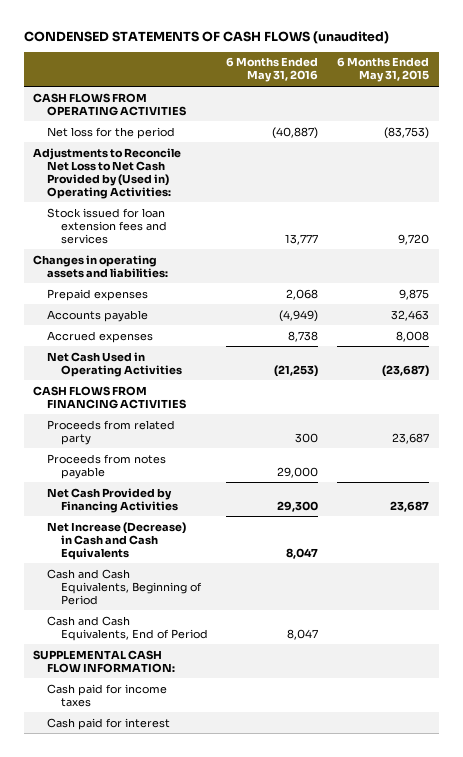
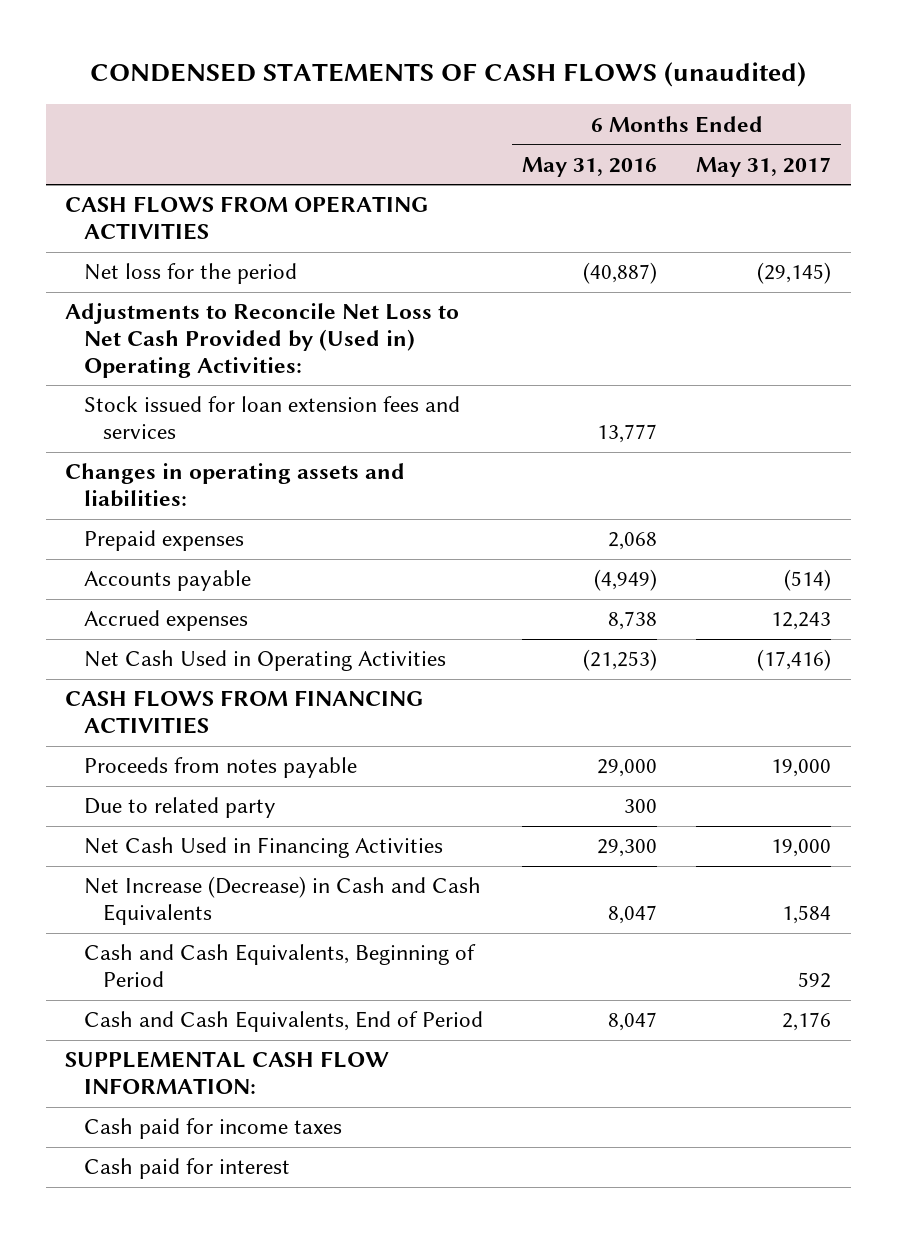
- | 6 Months Ended May 31, 2016 | 6 Months Ended May 31, 2015
+ | 6 Months Ended May 31, 2016 | 6 Months Ended May 31, 2017
- Proceeds from related party | 300 | 23,687
- Net Cash Provided by Financing Activities | 29,300 | 23,687
+ Due to related party | 300 |
+ Net Cash Used in Financing Activities | 29,300 | 19,000

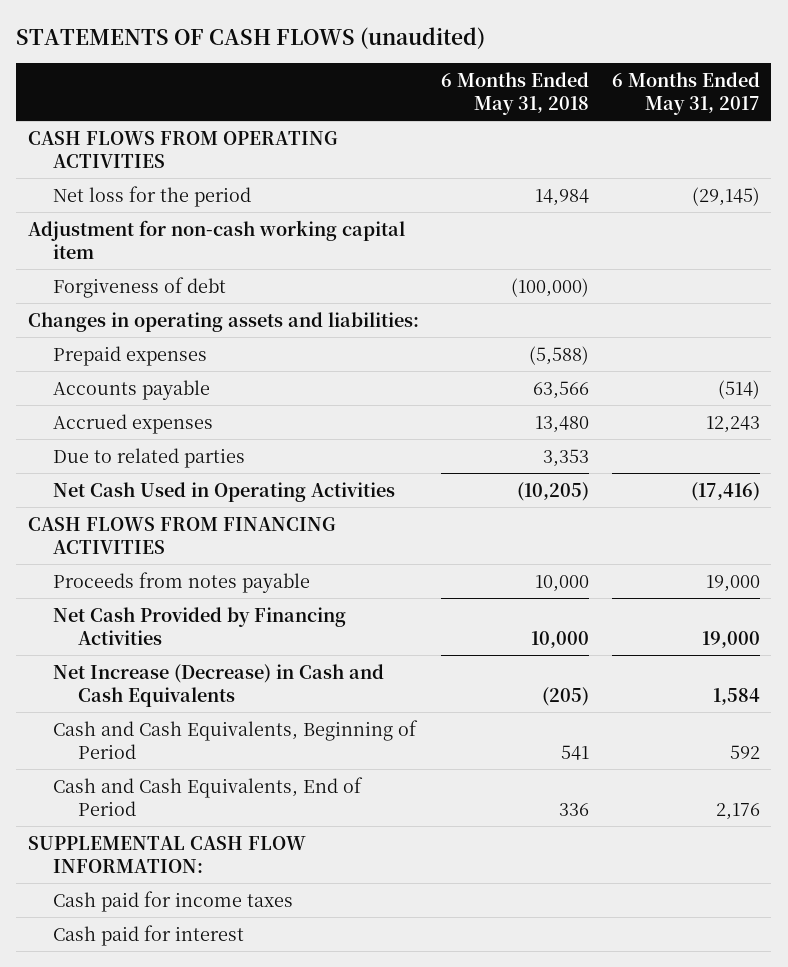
- CONDENSED STATEMENTS OF CASH FLOWS (unaudited)
+ STATEMENTS OF CASH FLOWS (unaudited)
- | 6 Months Ended May 31, 2016 | 6 Months Ended May 31, 2017
+ | 6 Months Ended May 31, 2018 | 6 Months Ended May 31, 2017
- Adjustments to Reconcile Net Loss to Net Cash Provided by (Used in) Operating Activities:
- Stock issued for loan extension fees and services | 13,777 |
+ Adjustment for non-cash working capital item
+ Forgiveness of debt | (100,000) |
+ Due to related parties | 3,353 |
- Due to related party | 300 |
- Net Cash Used in Financing Activities | 29,300 | 19,000
+ Net Cash Provided by Financing Activities | 10,000 | 19,000

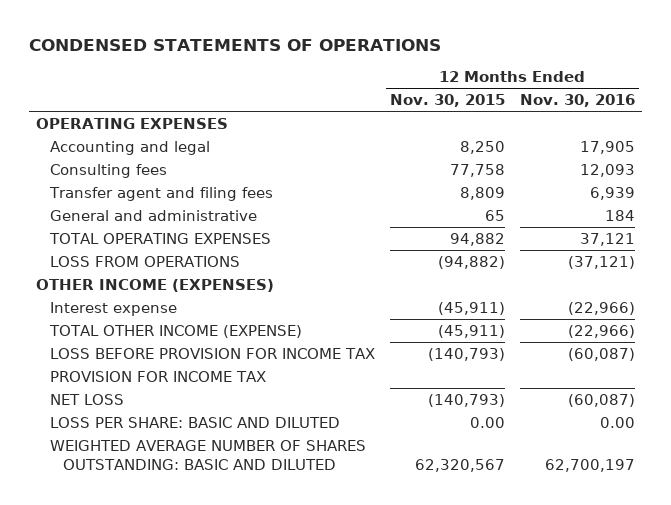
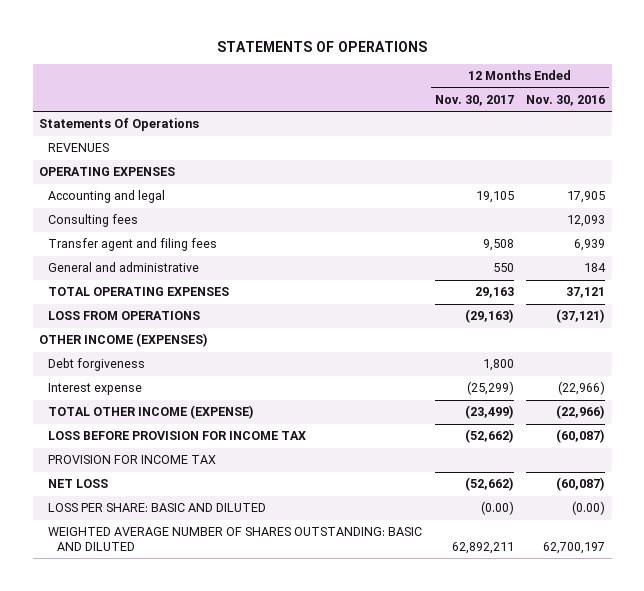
- CONDENSED STATEMENTS OF OPERATIONS
+ STATEMENTS OF OPERATIONS
- | 12 Months Ended Nov. 30, 2015 | 12 Months Ended Nov. 30, 2016
+ | 12 Months Ended Nov. 30, 2017 | 12 Months Ended Nov. 30, 2016
+ Statements Of Operations
+ REVENUES
+ Debt forgiveness | 1,800 |
- LOSS PER SHARE: BASIC AND DILUTED | 0.00 | 0.00
+ LOSS PER SHARE: BASIC AND DILUTED | (0.00) | (0.00)

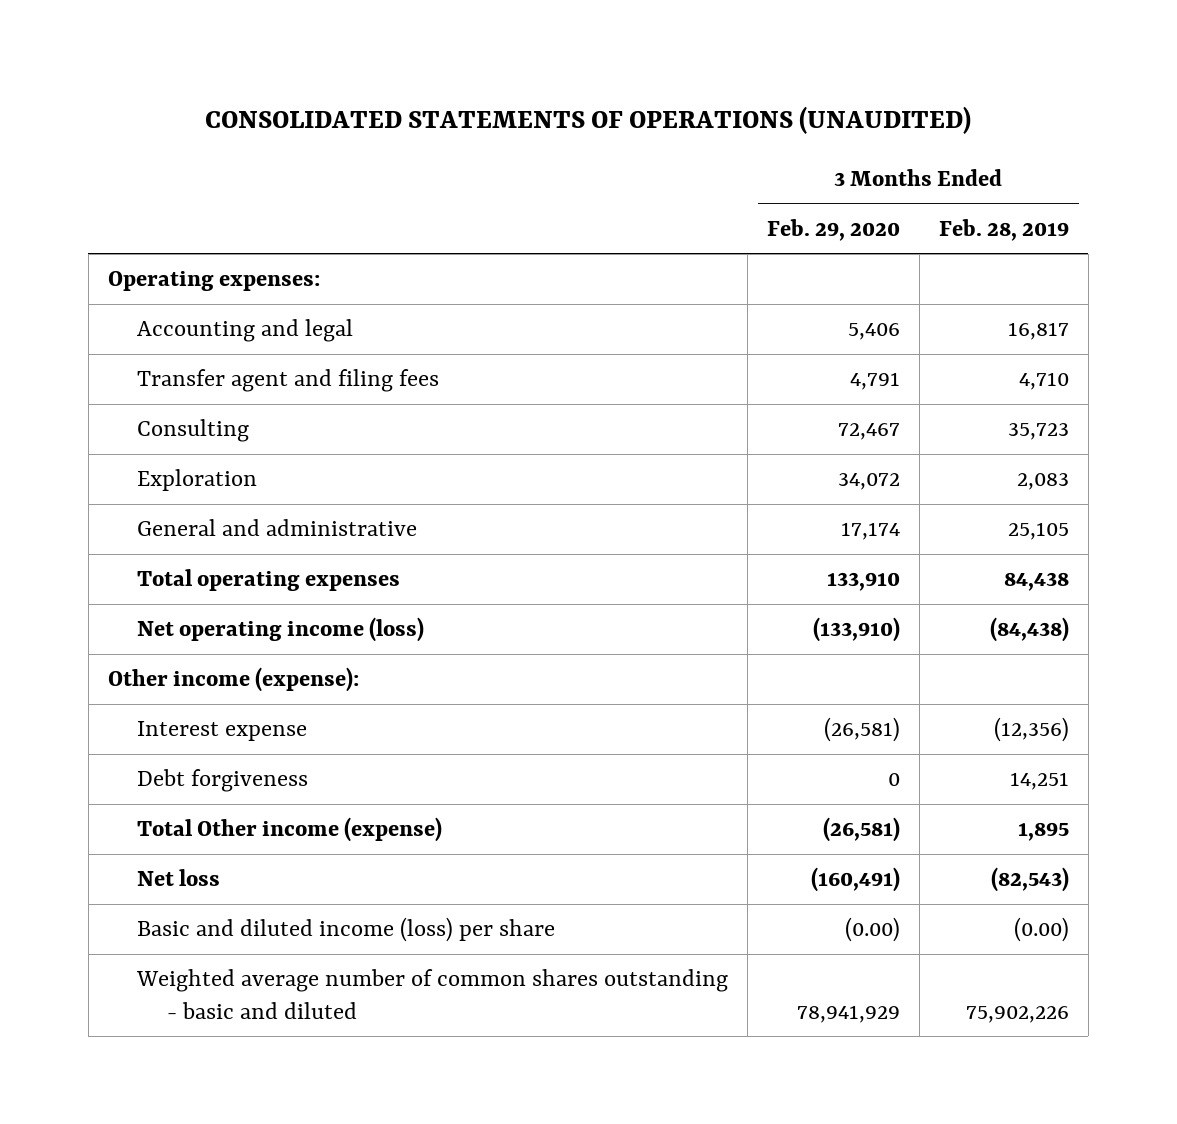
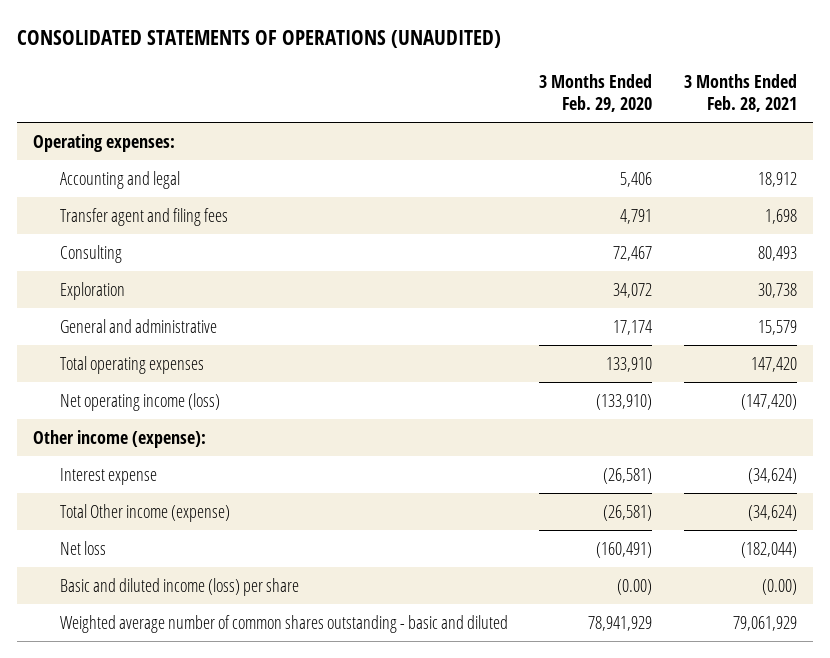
- | 3 Months Ended Feb. 29, 2020 | 3 Months Ended Feb. 28, 2019
+ | 3 Months Ended Feb. 29, 2020 | 3 Months Ended Feb. 28, 2021
- Debt forgiveness | 0 | 14,251

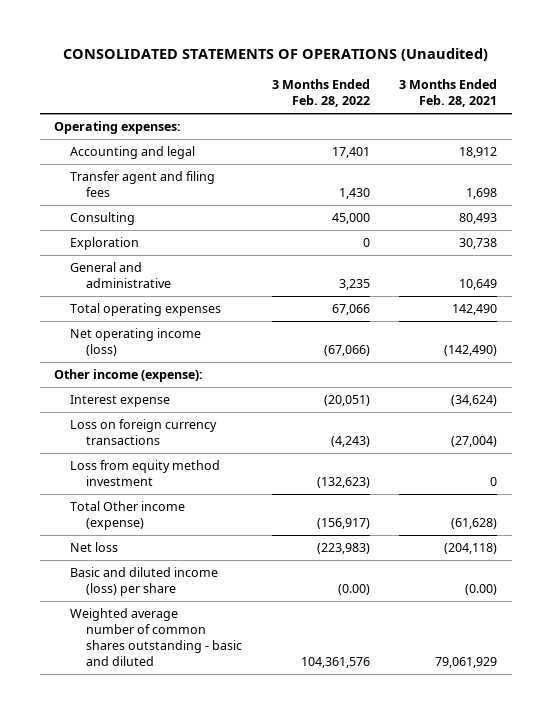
- CONSOLIDATED STATEMENTS OF OPERATIONS (UNAUDITED)
+ CONSOLIDATED STATEMENTS OF OPERATIONS (Unaudited)
- | 3 Months Ended Feb. 29, 2020 | 3 Months Ended Feb. 28, 2021
+ | 3 Months Ended Feb. 28, 2022 | 3 Months Ended Feb. 28, 2021
- General and administrative | 17,174 | 15,579
- Total operating expenses | 133,910 | 147,420
- Net operating income (loss) | (133,910) | (147,420)
+ General and administrative | 3,235 | 10,649
+ Total operating expenses | 67,066 | 142,490
+ Net operating income (loss) | (67,066) | (142,490)
- Total Other income (expense) | (26,581) | (34,624)
- Net loss | (160,491) | (182,044)
+ Loss on foreign currency transactions | (4,243) | (27,004)
+ Loss from equity method investment | (132,623) | 0
+ Total Other income (expense) | (156,917) | (61,628)
+ Net loss | (223,983) | (204,118)

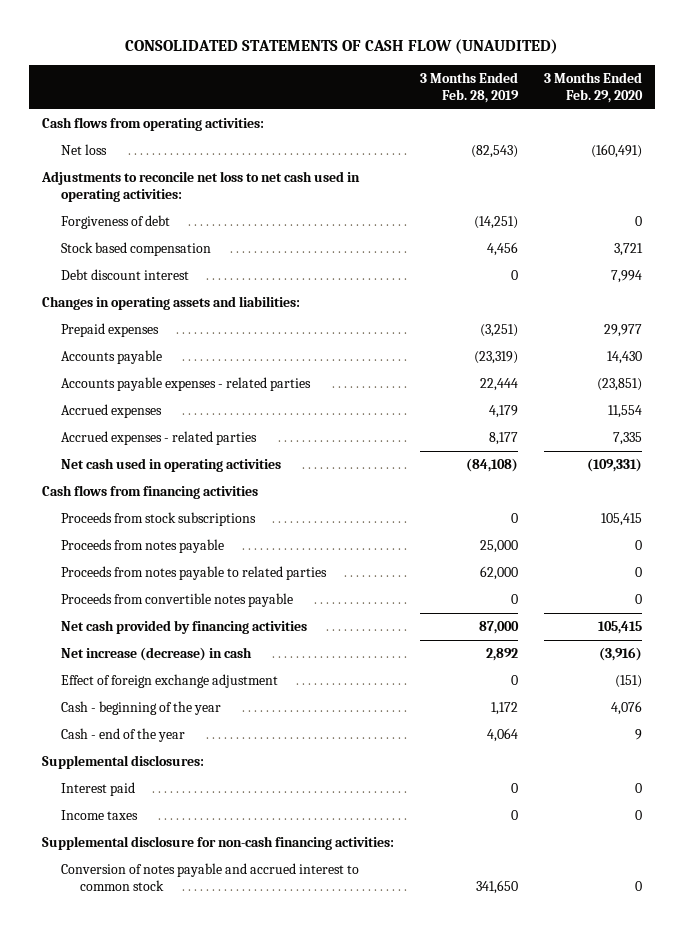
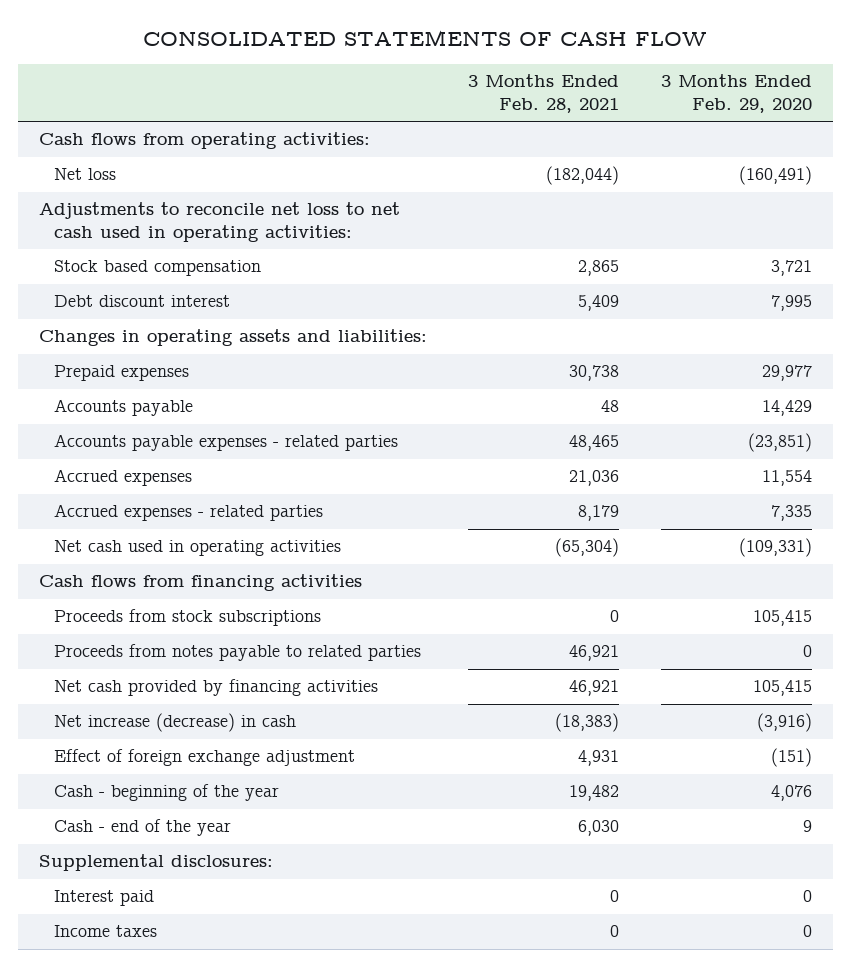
- CONSOLIDATED STATEMENTS OF CASH FLOW (UNAUDITED)
+ CONSOLIDATED STATEMENTS OF CASH FLOW
- | 3 Months Ended Feb. 28, 2019 | 3 Months Ended Feb. 29, 2020
+ | 3 Months Ended Feb. 28, 2021 | 3 Months Ended Feb. 29, 2020
- Forgiveness of debt | (14,251) | 0
- Debt discount interest | 0 | 7,994
+ Debt discount interest | 5,409 | 7,995
- Accounts payable | (23,319) | 14,430
+ Accounts payable | 48 | 14,429
- Proceeds from notes payable | 25,000 | 0
- Proceeds from convertible notes payable | 0 | 0
- Supplemental disclosure for non-cash financing activities:
- Conversion of notes payable and accrued interest to common stock | 341,650 | 0

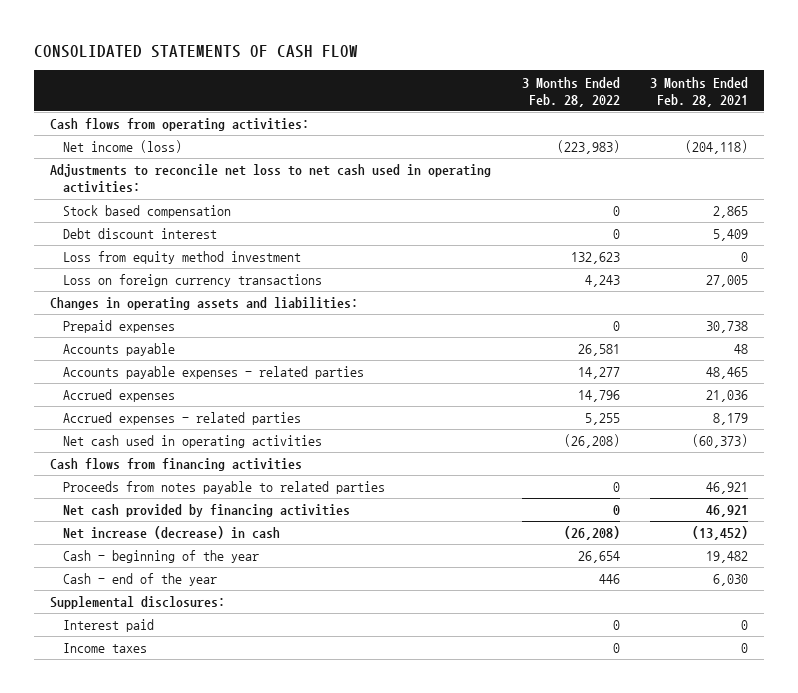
- | 3 Months Ended Feb. 28, 2021 | 3 Months Ended Feb. 29, 2020
+ | 3 Months Ended Feb. 28, 2022 | 3 Months Ended Feb. 28, 2021
- Net loss | (182,044) | (160,491)
+ Net income (loss) | (223,983) | (204,118)
+ Loss from equity method investment | 132,623 | 0
+ Loss on foreign currency transactions | 4,243 | 27,005
- Net cash used in operating activities | (65,304) | (109,331)
+ Net cash used in operating activities | (26,208) | (60,373)
- Proceeds from stock subscriptions | 0 | 105,415
- Net increase (decrease) in cash | (18,383) | (3,916)
- Effect of foreign exchange adjustment | 4,931 | (151)
+ Net increase (decrease) in cash | (26,208) | (13,452)

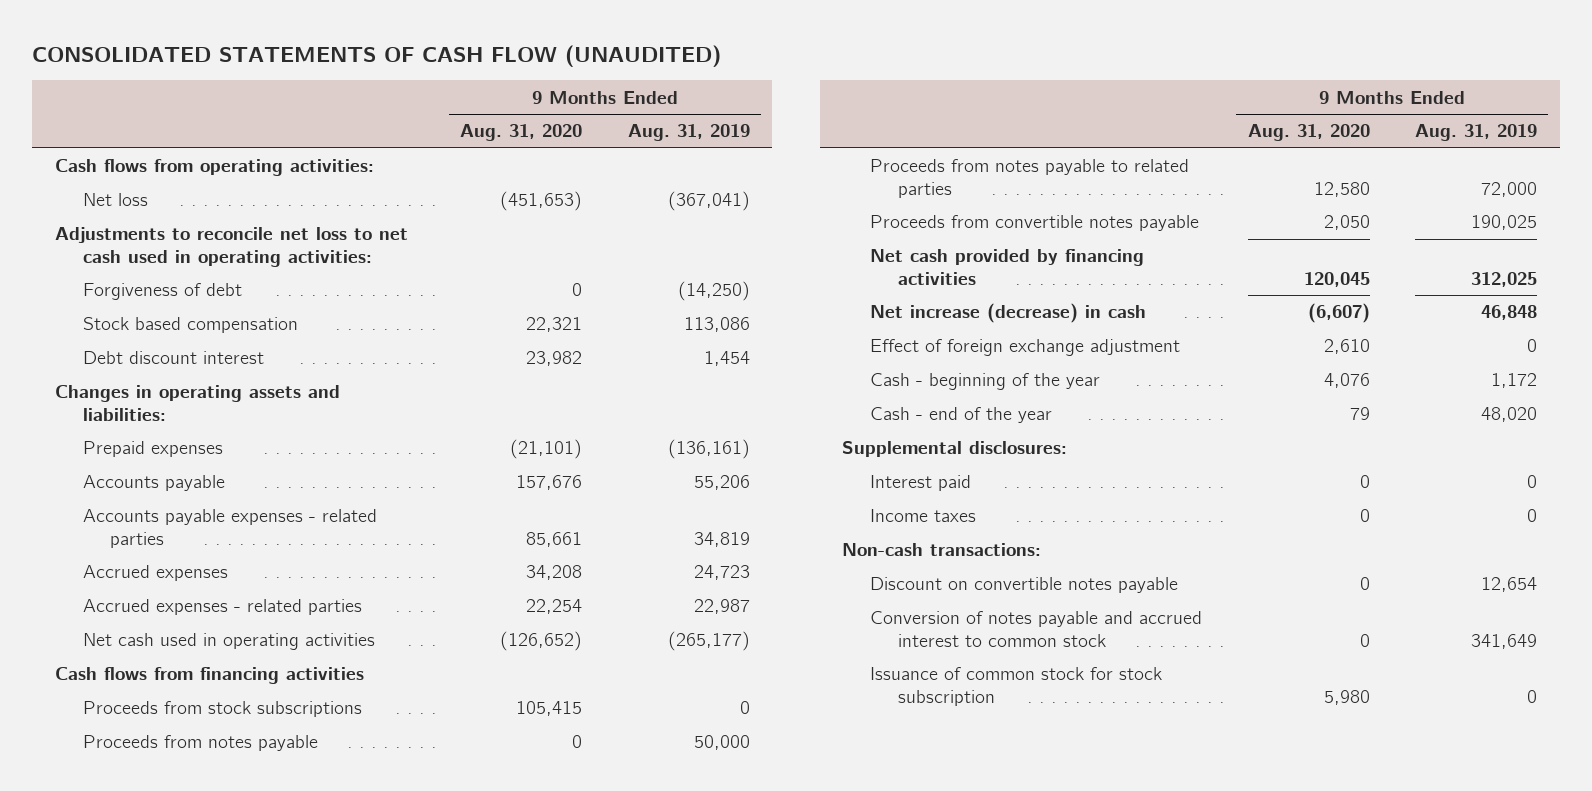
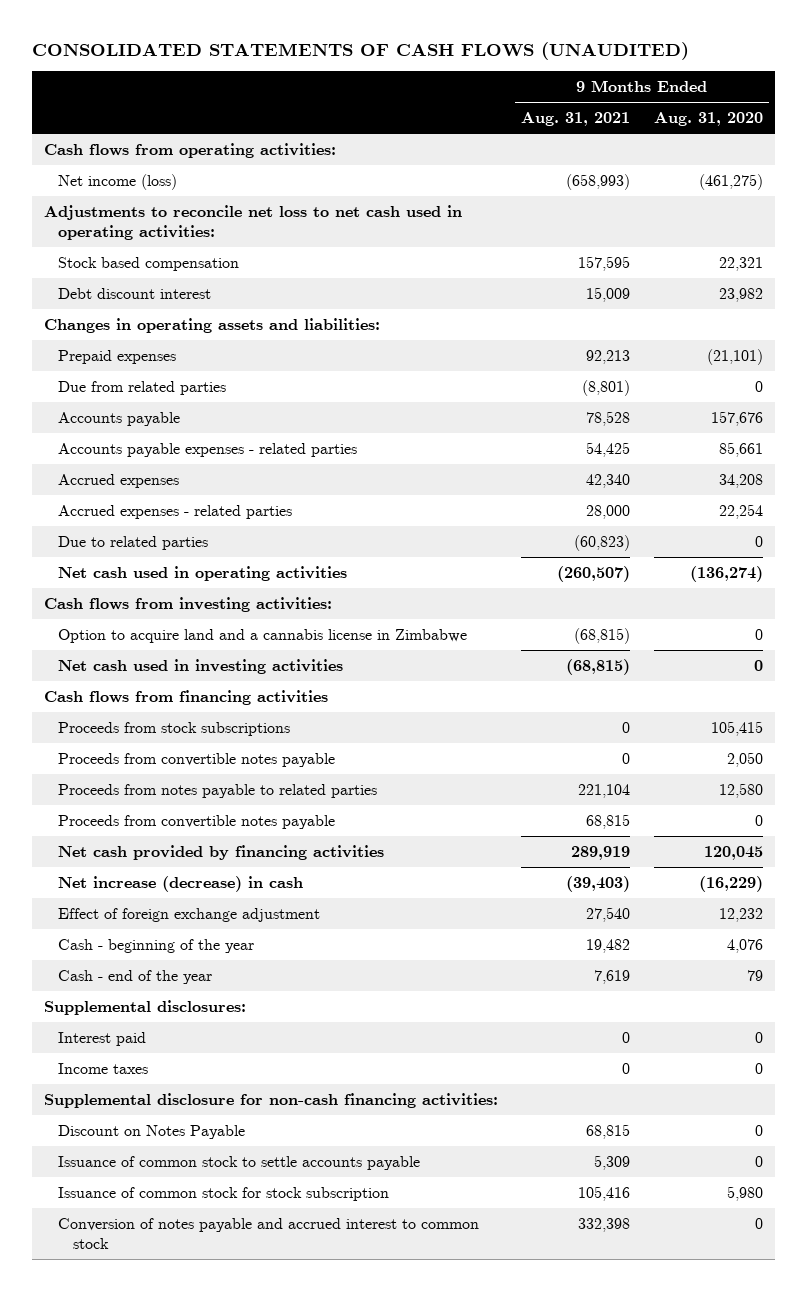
- CONSOLIDATED STATEMENTS OF CASH FLOW (UNAUDITED)
+ CONSOLIDATED STATEMENTS OF CASH FLOWS (UNAUDITED)
- | 9 Months Ended Aug. 31, 2020 | 9 Months Ended Aug. 31, 2019
+ | 9 Months Ended Aug. 31, 2021 | 9 Months Ended Aug. 31, 2020
- Net loss | (451,653) | (367,041)
+ Net income (loss) | (658,993) | (461,275)
- Forgiveness of debt | 0 | (14,250)
+ Due from related parties | (8,801) | 0
- Net cash used in operating activities | (126,652) | (265,177)
+ Due to related parties | (60,823) | 0
+ Net cash used in operating activities | (260,507) | (136,274)
+ Cash flows from investing activities:
+ Option to acquire land and a cannabis license in Zimbabwe | (68,815) | 0
+ Net cash used in investing activities | (68,815) | 0
- Proceeds from notes payable | 0 | 50,000
moved down: Proceeds from notes payable to related parties | 221,104 | 12,580
+ Proceeds from convertible notes payable | 68,815 | 0
- Net increase (decrease) in cash | (6,607) | 46,848
- Effect of foreign exchange adjustment | 2,610 | 0
+ Net increase (decrease) in cash | (39,403) | (16,229)
+ Effect of foreign exchange adjustment | 27,540 | 12,232
- Non-cash transactions:
- Discount on convertible notes payable | 0 | 12,654
+ Supplemental disclosure for non-cash financing activities:
+ Discount on Notes Payable | 68,815 | 0
+ Issuance of common stock to settle accounts payable | 5,309 | 0
moved down: Conversion of notes payable and accrued interest to common stock | 332,398 | 0

